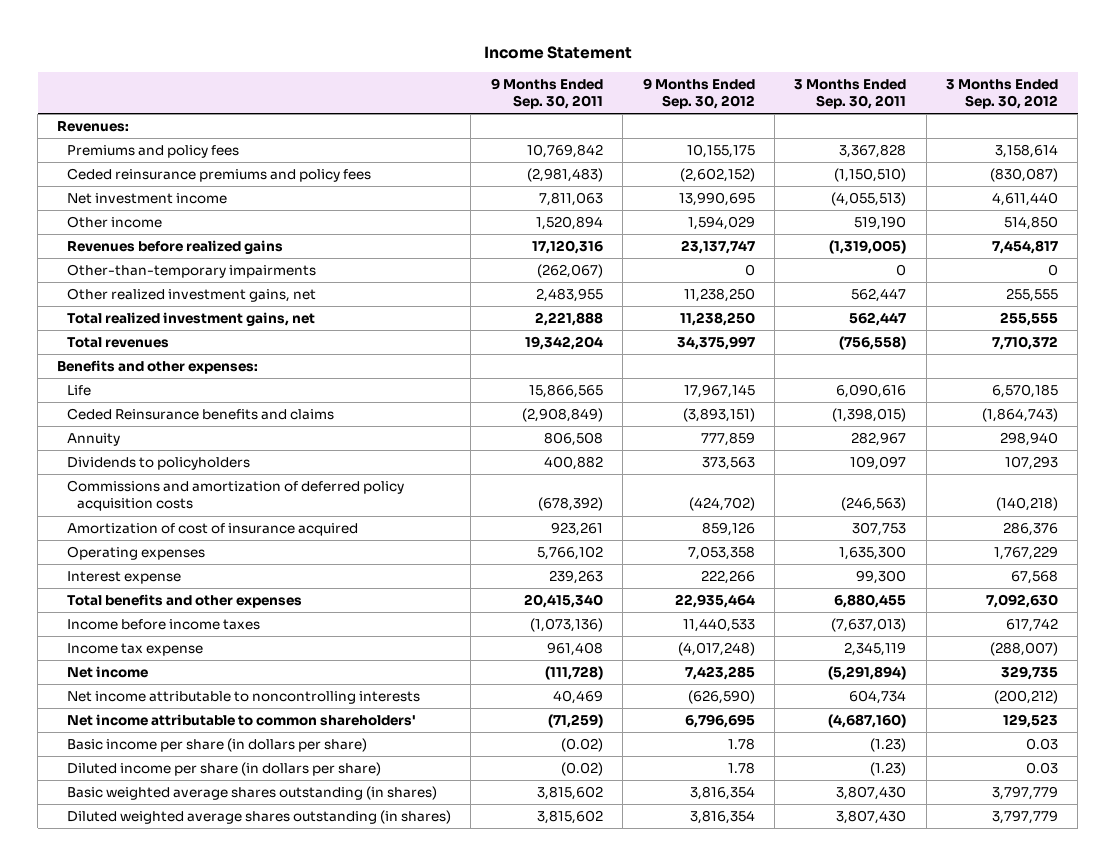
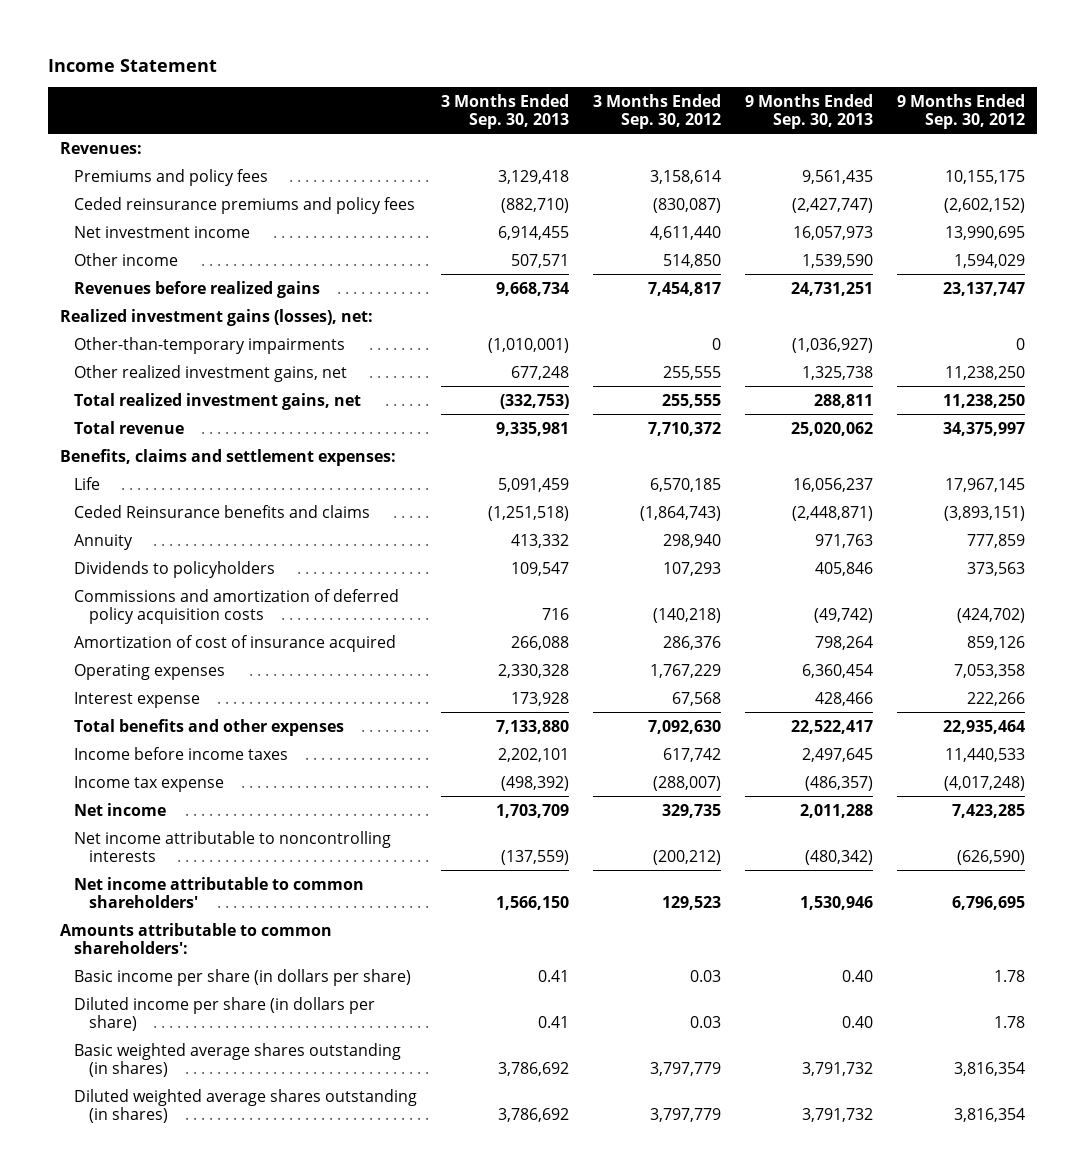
- | 9 Months Ended Sep. 30, 2011 | 9 Months Ended Sep. 30, 2012 | 3 Months Ended Sep. 30, 2011 | 3 Months Ended Sep. 30, 2012
+ | 3 Months Ended Sep. 30, 2013 | 3 Months Ended Sep. 30, 2012 | 9 Months Ended Sep. 30, 2013 | 9 Months Ended Sep. 30, 2012
+ Realized investment gains (losses), net:
- Total revenues | 19,342,204 | 34,375,997 | (756,558) | 7,710,372
- Benefits and other expenses:
+ Total revenue | 9,335,981 | 7,710,372 | 25,020,062 | 34,375,997
+ Benefits, claims and settlement expenses:
+ Amounts attributable to common shareholders':

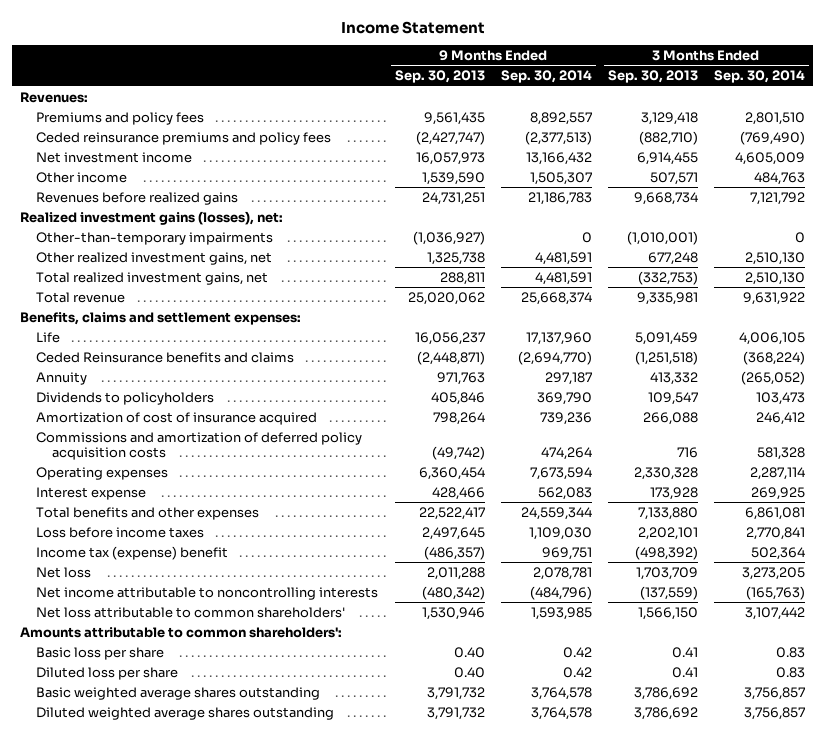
- | 3 Months Ended Sep. 30, 2013 | 3 Months Ended Sep. 30, 2012 | 9 Months Ended Sep. 30, 2013 | 9 Months Ended Sep. 30, 2012
+ | 9 Months Ended Sep. 30, 2013 | 9 Months Ended Sep. 30, 2014 | 3 Months Ended Sep. 30, 2013 | 3 Months Ended Sep. 30, 2014
moved down: Commissions and amortization of deferred policy acquisition costs | (49,742) | 474,264 | 716 | 581,328
- Income before income taxes | 2,202,101 | 617,742 | 2,497,645 | 11,440,533
- Income tax expense | (498,392) | (288,007) | (486,357) | (4,017,248)
- Net income | 1,703,709 | 329,735 | 2,011,288 | 7,423,285
+ Loss before income taxes | 2,497,645 | 1,109,030 | 2,202,101 | 2,770,841
+ Income tax (expense) benefit | (486,357) | 969,751 | (498,392) | 502,364
+ Net loss | 2,011,288 | 2,078,781 | 1,703,709 | 3,273,205
- Net income attributable to common shareholders' | 1,566,150 | 129,523 | 1,530,946 | 6,796,695
+ Net loss attributable to common shareholders' | 1,530,946 | 1,593,985 | 1,566,150 | 3,107,442
- Basic income per share (in dollars per share) | 0.41 | 0.03 | 0.40 | 1.78
- Diluted income per share (in dollars per share) | 0.41 | 0.03 | 0.40 | 1.78
- Basic weighted average shares outstanding (in shares) | 3,786,692 | 3,797,779 | 3,791,732 | 3,816,354
- Diluted weighted average shares outstanding (in shares) | 3,786,692 | 3,797,779 | 3,791,732 | 3,816,354
+ Basic loss per share | 0.40 | 0.42 | 0.41 | 0.83
+ Diluted loss per share | 0.40 | 0.42 | 0.41 | 0.83
+ Basic weighted average shares outstanding | 3,791,732 | 3,764,578 | 3,786,692 | 3,756,857
+ Diluted weighted average shares outstanding | 3,791,732 | 3,764,578 | 3,786,692 | 3,756,857

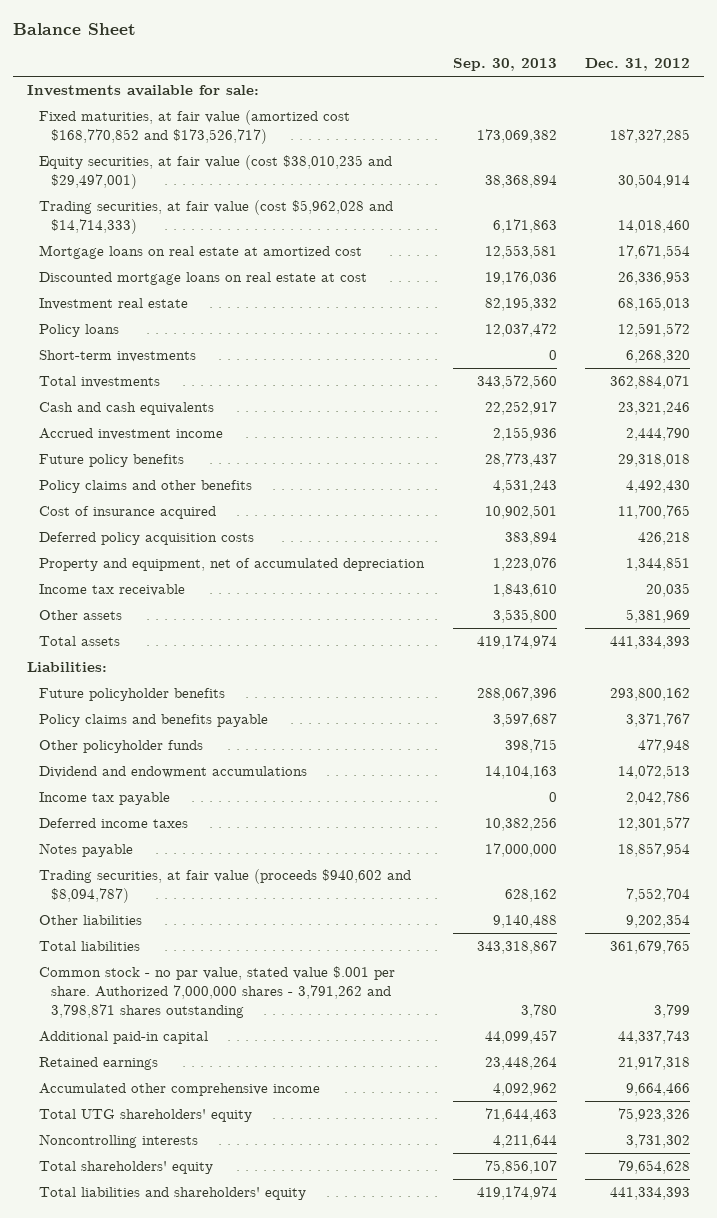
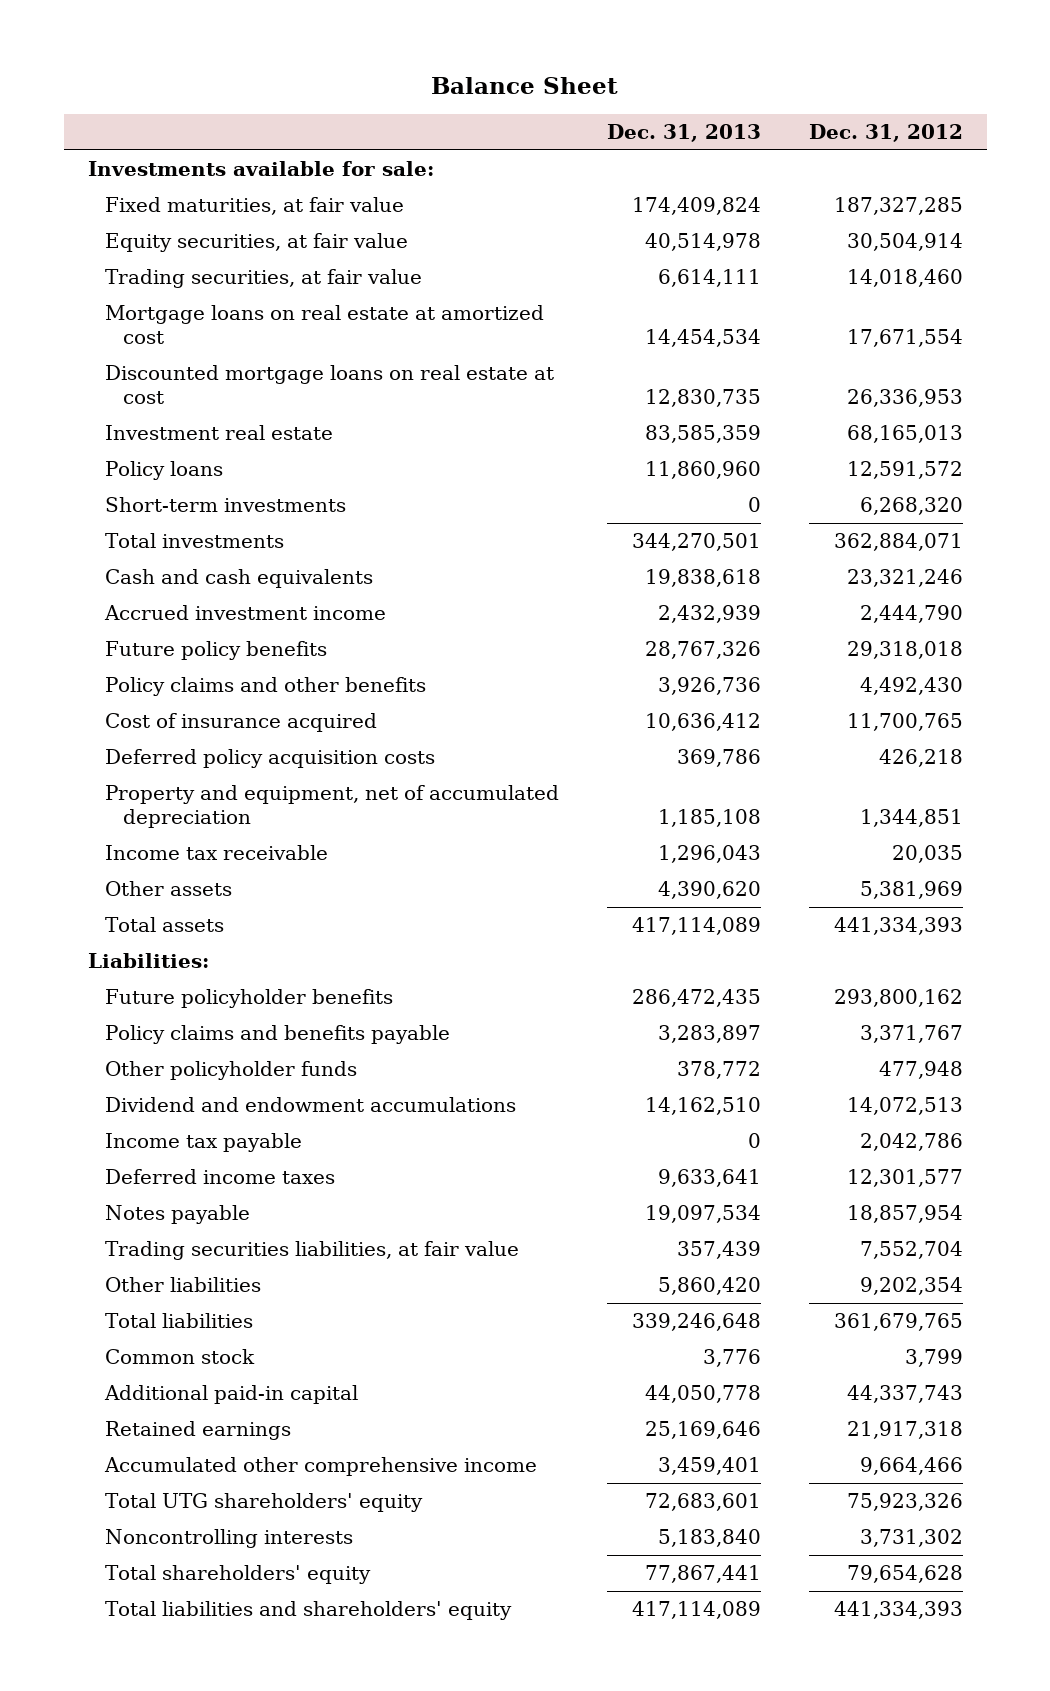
- | Sep. 30, 2013 | Dec. 31, 2012
+ | Dec. 31, 2013 | Dec. 31, 2012
- Fixed maturities, at fair value (amortized cost $168,770,852 and $173,526,717) | 173,069,382 | 187,327,285
- Equity securities, at fair value (cost $38,010,235 and $29,497,001) | 38,368,894 | 30,504,914
- Trading securities, at fair value (cost $5,962,028 and $14,714,333) | 6,171,863 | 14,018,460
+ Fixed maturities, at fair value | 174,409,824 | 187,327,285
+ Equity securities, at fair value | 40,514,978 | 30,504,914
+ Trading securities, at fair value | 6,614,111 | 14,018,460
- Trading securities, at fair value (proceeds $940,602 and $8,094,787) | 628,162 | 7,552,704
+ Trading securities liabilities, at fair value | 357,439 | 7,552,704
- Common stock - no par value, stated value $.001 per share. Authorized 7,000,000 shares - 3,791,262 and 3,798,871 shares outstanding | 3,780 | 3,799
+ Common stock | 3,776 | 3,799

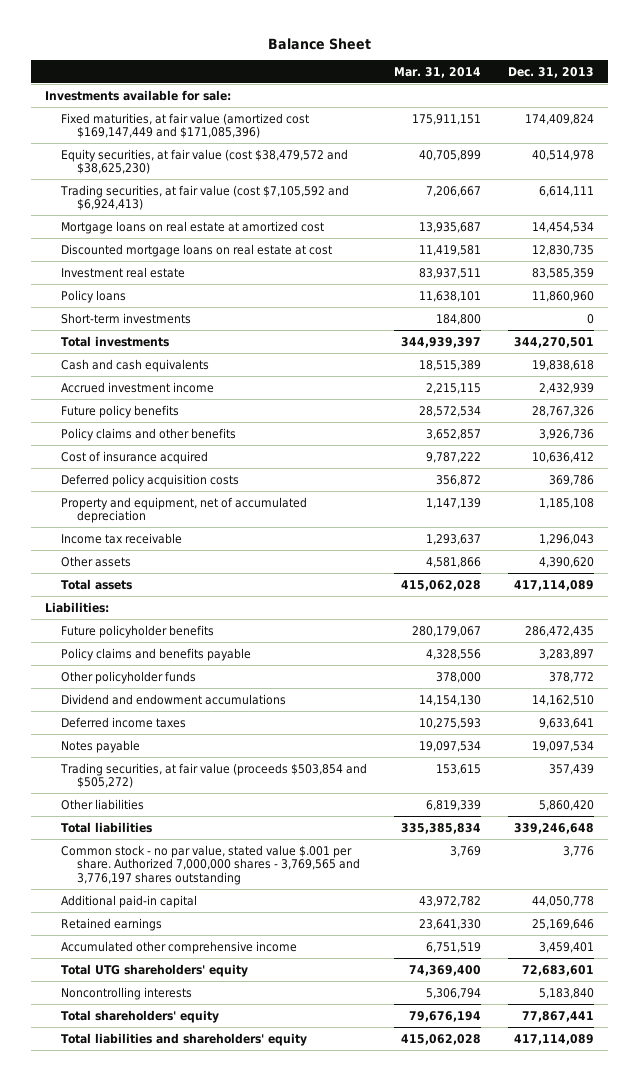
- | Dec. 31, 2013 | Dec. 31, 2012
+ | Mar. 31, 2014 | Dec. 31, 2013
- Fixed maturities, at fair value | 174,409,824 | 187,327,285
- Equity securities, at fair value | 40,514,978 | 30,504,914
- Trading securities, at fair value | 6,614,111 | 14,018,460
+ Fixed maturities, at fair value (amortized cost $169,147,449 and $171,085,396) | 175,911,151 | 174,409,824
+ Equity securities, at fair value (cost $38,479,572 and $38,625,230) | 40,705,899 | 40,514,978
+ Trading securities, at fair value (cost $7,105,592 and $6,924,413) | 7,206,667 | 6,614,111
- Income tax payable | 0 | 2,042,786
- Trading securities liabilities, at fair value | 357,439 | 7,552,704
+ Trading securities, at fair value (proceeds $503,854 and $505,272) | 153,615 | 357,439
- Common stock | 3,776 | 3,799
+ Common stock - no par value, stated value $.001 per share. Authorized 7,000,000 shares - 3,769,565 and 3,776,197 shares outstanding | 3,769 | 3,776

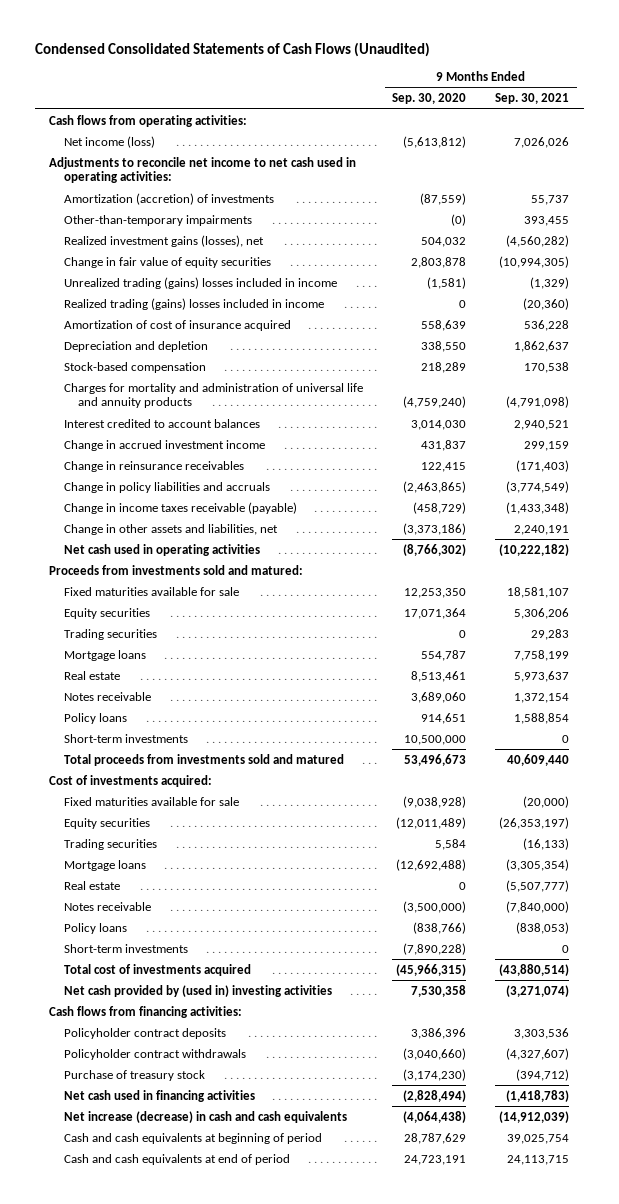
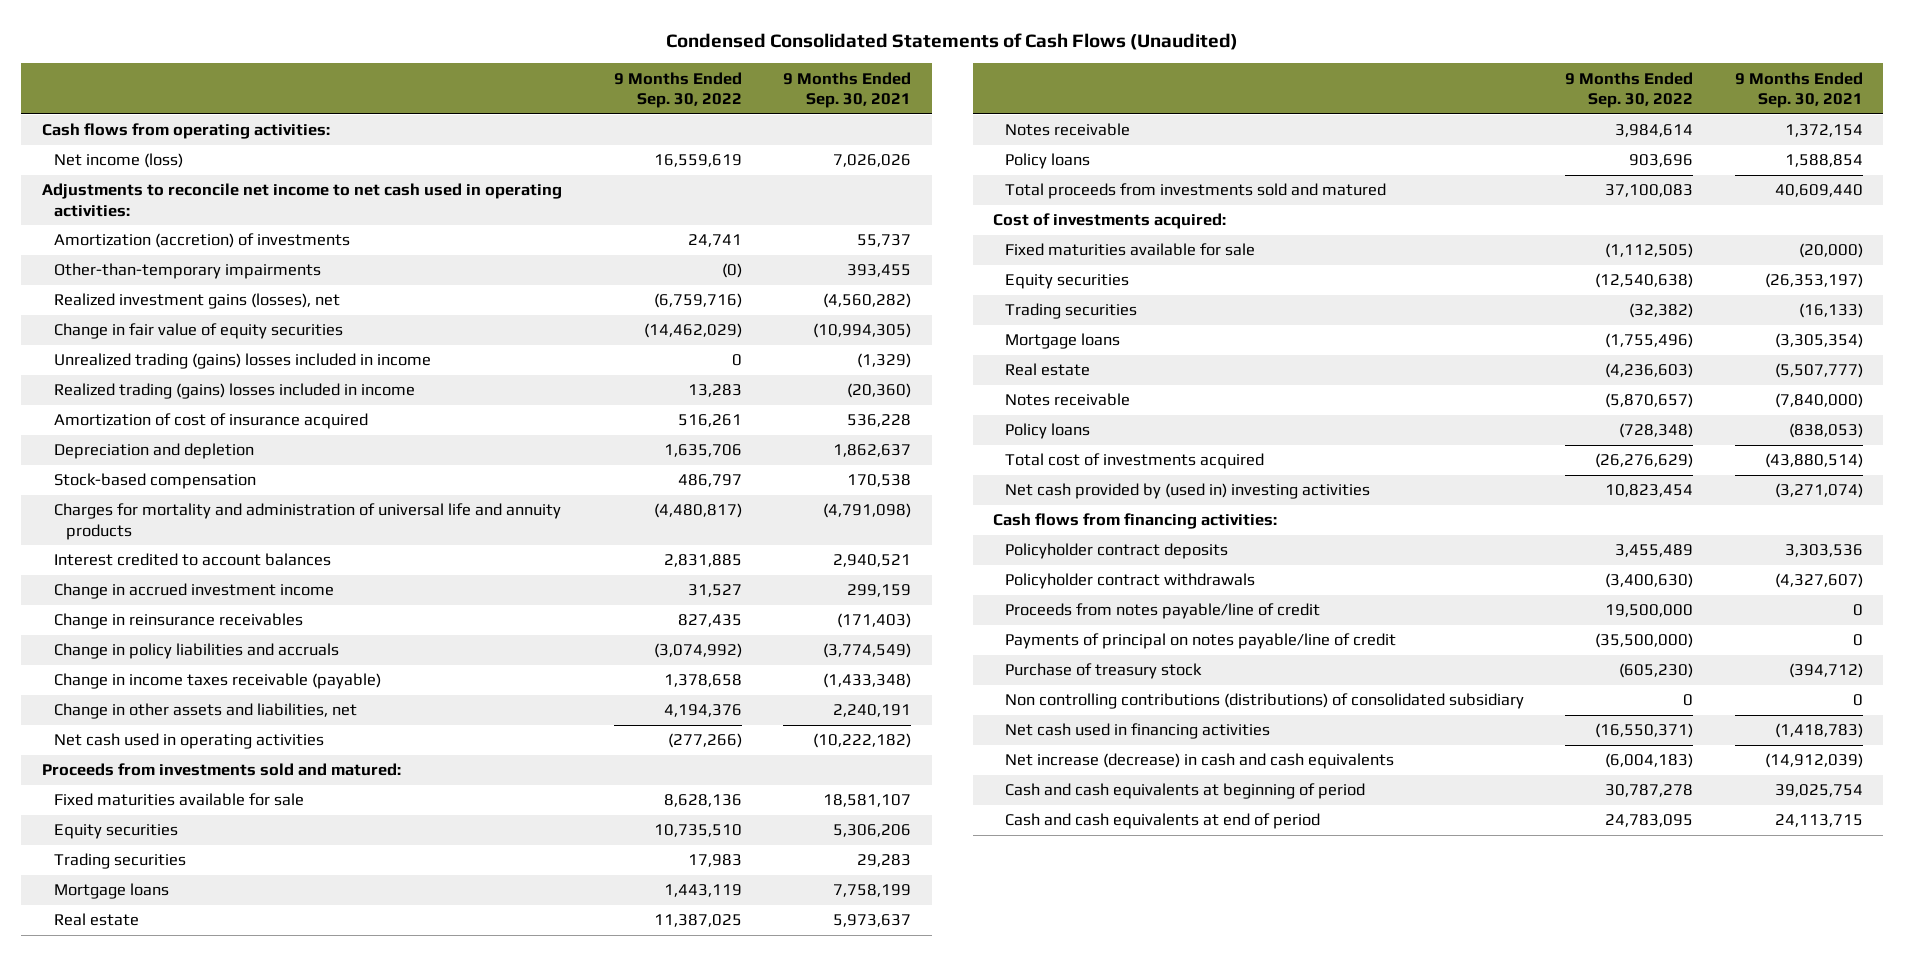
- | 9 Months Ended Sep. 30, 2020 | 9 Months Ended Sep. 30, 2021
+ | 9 Months Ended Sep. 30, 2022 | 9 Months Ended Sep. 30, 2021
- Short-term investments | 10,500,000 | 0
- Short-term investments | (7,890,228) | 0
+ Proceeds from notes payable/line of credit | 19,500,000 | 0
+ Payments of principal on notes payable/line of credit | (35,500,000) | 0
+ Non controlling contributions (distributions) of consolidated subsidiary | 0 | 0

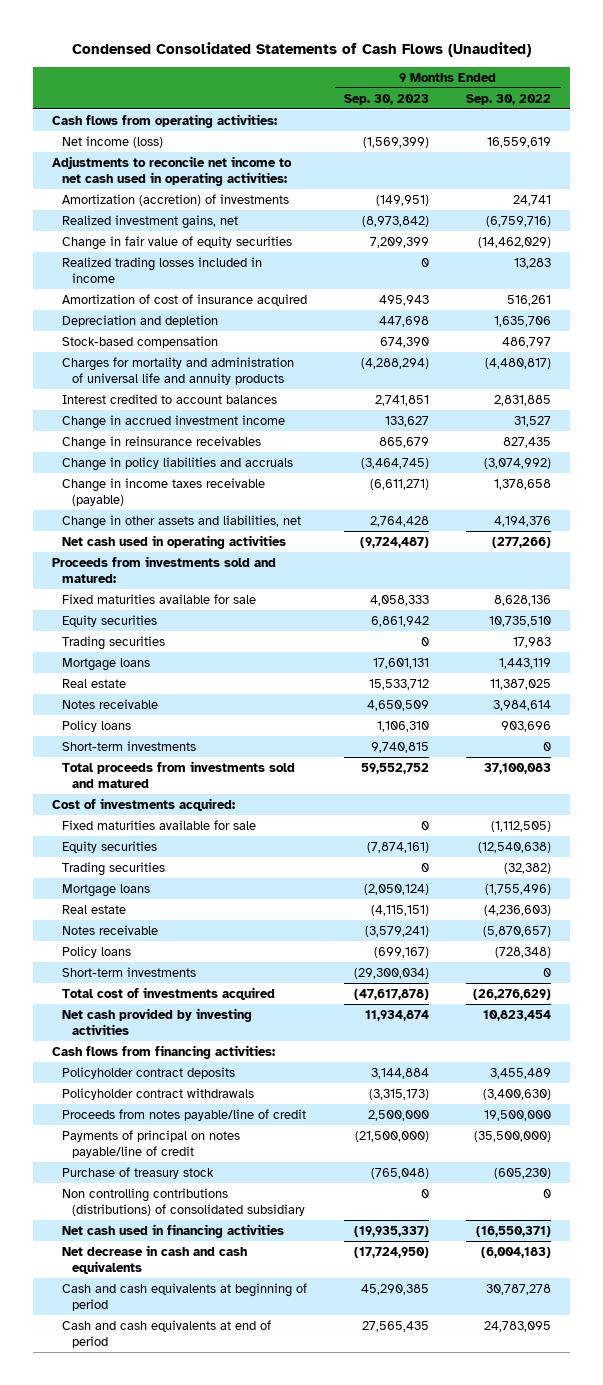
- | 9 Months Ended Sep. 30, 2022 | 9 Months Ended Sep. 30, 2021
+ | 9 Months Ended Sep. 30, 2023 | 9 Months Ended Sep. 30, 2022
- Other-than-temporary impairments | (0) | 393,455
- Realized investment gains (losses), net | (6,759,716) | (4,560,282)
+ Realized investment gains, net | (8,973,842) | (6,759,716)
- Unrealized trading (gains) losses included in income | 0 | (1,329)
- Realized trading (gains) losses included in income | 13,283 | (20,360)
+ Realized trading losses included in income | 0 | 13,283
+ Short-term investments | 9,740,815 | 0
+ Short-term investments | (29,300,034) | 0
- Net cash provided by (used in) investing activities | 10,823,454 | (3,271,074)
+ Net cash provided by investing activities | 11,934,874 | 10,823,454
- Net increase (decrease) in cash and cash equivalents | (6,004,183) | (14,912,039)
+ Net decrease in cash and cash equivalents | (17,724,950) | (6,004,183)

